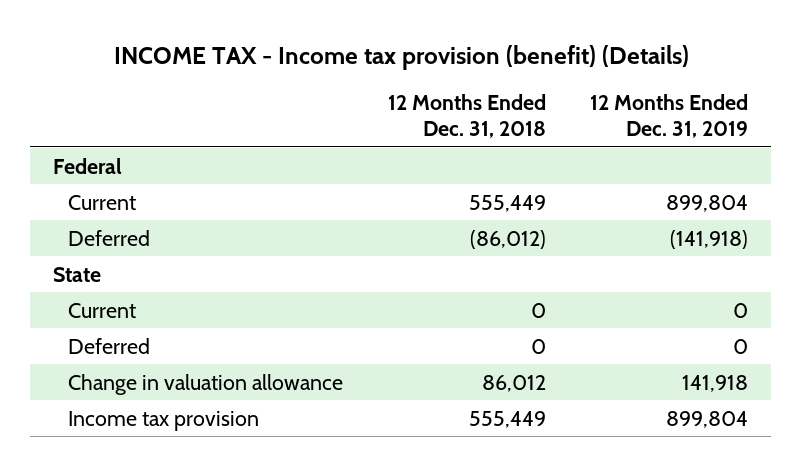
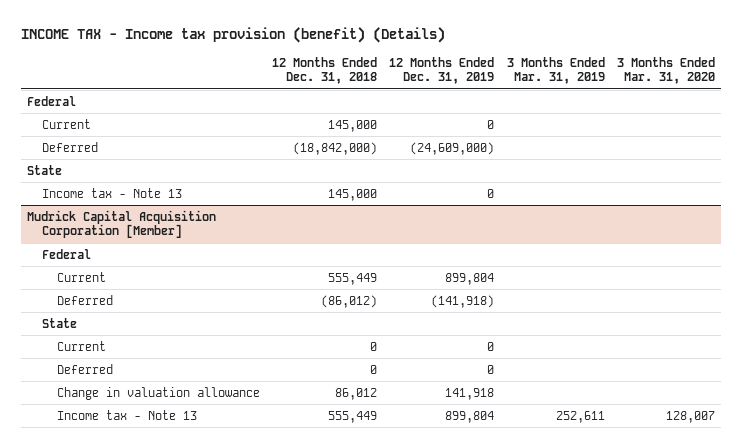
- | 12 Months Ended Dec. 31, 2018 | 12 Months Ended Dec. 31, 2019
+ | 12 Months Ended Dec. 31, 2018 | 12 Months Ended Dec. 31, 2019 | 3 Months Ended Mar. 31, 2019 | 3 Months Ended Mar. 31, 2020
+ Current | 145,000 | 0 | |
+ Deferred | (18,842,000) | (24,609,000) | |
+ State
+ Income tax - Note 13 | 145,000 | 0 | |
+ Mudrick Capital Acquisition Corporation [Member]
+ Federal
- Income tax provision | 555,449 | 899,804
+ Income tax - Note 13 | 555,449 | 899,804 | 252,611 | 128,007

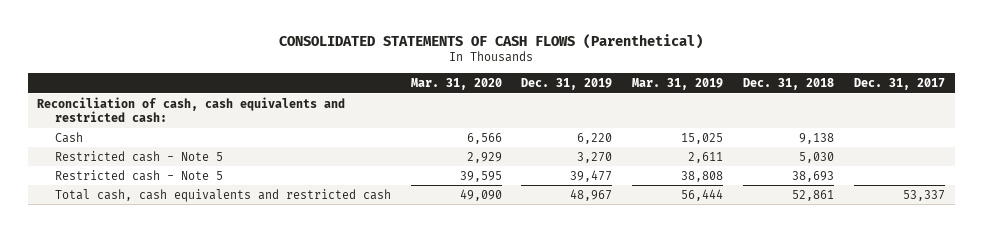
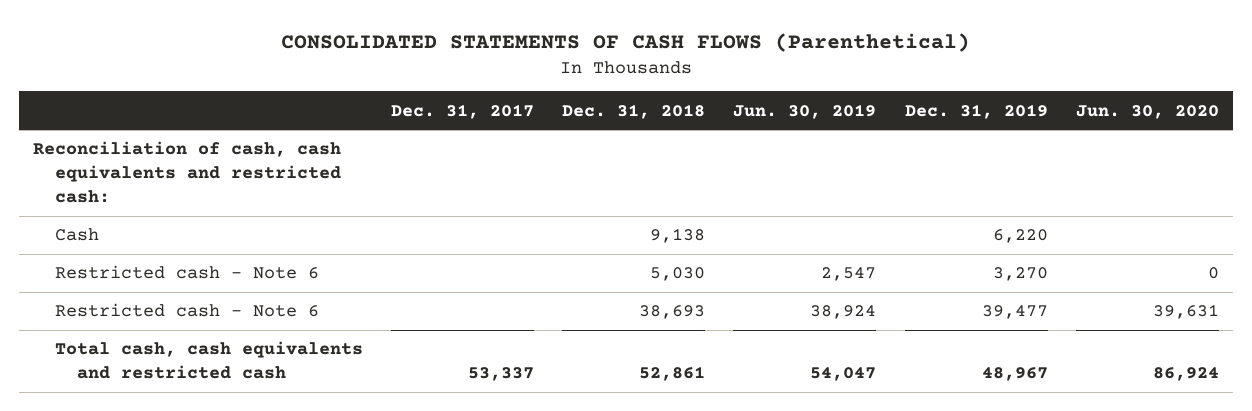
- | Mar. 31, 2020 | Dec. 31, 2019 | Mar. 31, 2019 | Dec. 31, 2018 | Dec. 31, 2017
+ | Dec. 31, 2017 | Dec. 31, 2018 | Jun. 30, 2019 | Dec. 31, 2019 | Jun. 30, 2020
- Restricted cash - Note 5 | 2,929 | 3,270 | 2,611 | 5,030 |
- Restricted cash - Note 5 | 39,595 | 39,477 | 38,808 | 38,693 |
+ Restricted cash - Note 6 | | 5,030 | 2,547 | 3,270 | 0
+ Restricted cash - Note 6 | | 38,693 | 38,924 | 39,477 | 39,631

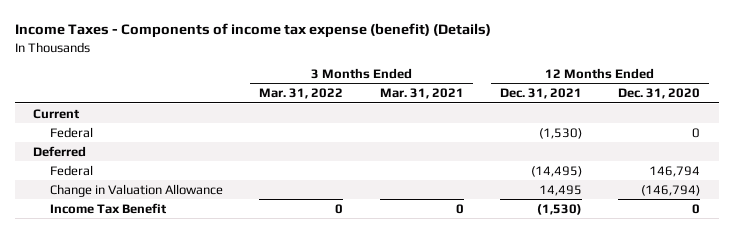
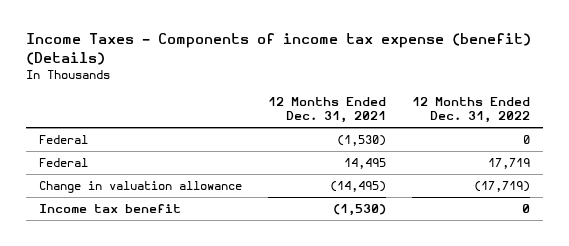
- | 3 Months Ended Mar. 31, 2022 | 3 Months Ended Mar. 31, 2021 | 12 Months Ended Dec. 31, 2021 | 12 Months Ended Dec. 31, 2020
+ | 12 Months Ended Dec. 31, 2021 | 12 Months Ended Dec. 31, 2022
- Current
- Deferred
- Federal | | | (14,495) | 146,794
- Change in Valuation Allowance | | | 14,495 | (146,794)
- Income Tax Benefit | 0 | 0 | (1,530) | 0
+ Federal | 14,495 | 17,719
+ Change in valuation allowance | (14,495) | (17,719)
+ Income tax benefit | (1,530) | 0

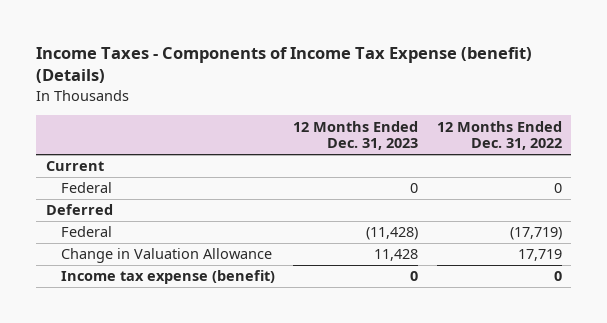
- Income Taxes - Components of income tax expense (benefit) (Details)
+ Income Taxes - Components of Income Tax Expense (benefit) (Details)
- | 12 Months Ended Dec. 31, 2021 | 12 Months Ended Dec. 31, 2022
+ | 12 Months Ended Dec. 31, 2023 | 12 Months Ended Dec. 31, 2022
+ Current
- Federal | 14,495 | 17,719
- Change in valuation allowance | (14,495) | (17,719)
- Income tax benefit | (1,530) | 0
+ Deferred
+ Federal | (11,428) | (17,719)
+ Change in Valuation Allowance | 11,428 | 17,719
+ Income tax expense (benefit) | 0 | 0

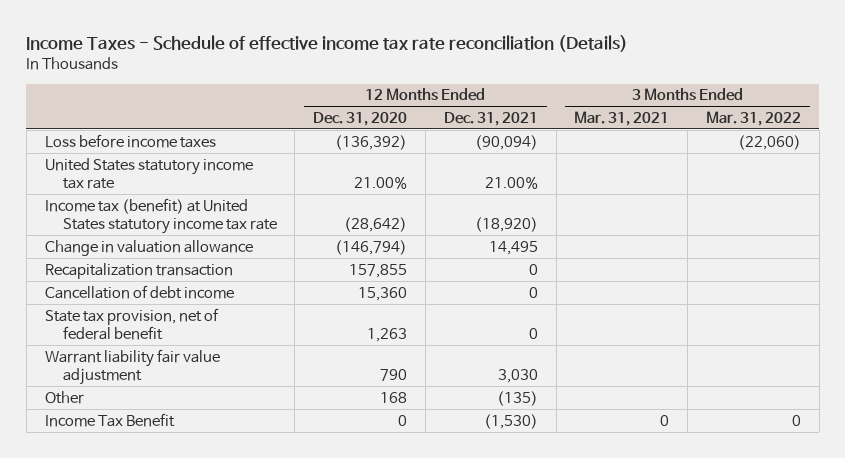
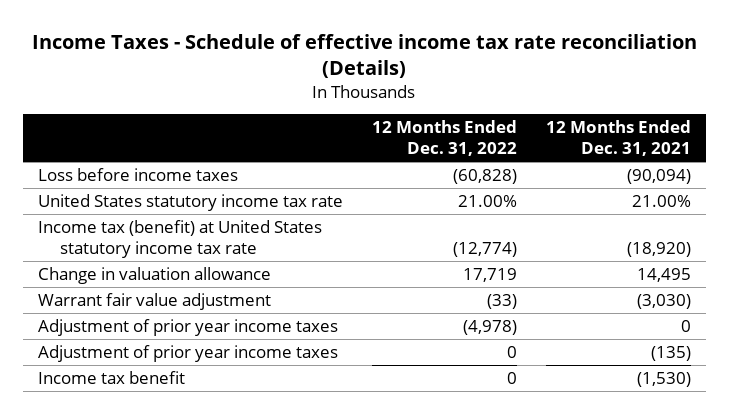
- | 12 Months Ended Dec. 31, 2020 | 12 Months Ended Dec. 31, 2021 | 3 Months Ended Mar. 31, 2021 | 3 Months Ended Mar. 31, 2022
+ | 12 Months Ended Dec. 31, 2022 | 12 Months Ended Dec. 31, 2021
- Recapitalization transaction | 157,855 | 0 | |
- Cancellation of debt income | 15,360 | 0 | |
- State tax provision, net of federal benefit | 1,263 | 0 | |
- Warrant liability fair value adjustment | 790 | 3,030 | |
- Other | 168 | (135) | |
- Income Tax Benefit | 0 | (1,530) | 0 | 0
+ Warrant fair value adjustment | (33) | (3,030)
+ Adjustment of prior year income taxes | (4,978) | 0
+ Adjustment of prior year income taxes | 0 | (135)
+ Income tax benefit | 0 | (1,530)

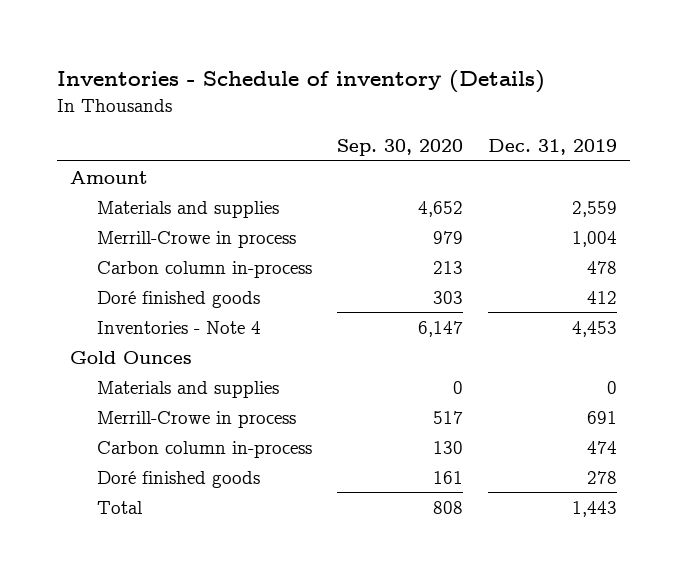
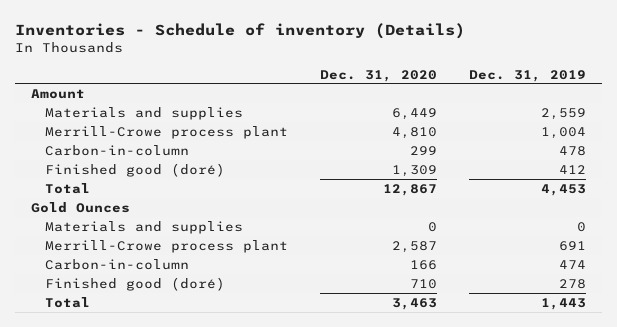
- | Sep. 30, 2020 | Dec. 31, 2019
+ | Dec. 31, 2020 | Dec. 31, 2019
- Merrill-Crowe in process | 979 | 1,004
- Carbon column in-process | 213 | 478
- Doré finished goods | 303 | 412
- Inventories - Note 4 | 6,147 | 4,453
+ Merrill-Crowe process plant | 4,810 | 1,004
+ Carbon-in-column | 299 | 478
+ Finished good (doré) | 1,309 | 412
+ Total | 12,867 | 4,453
- Merrill-Crowe in process | 517 | 691
- Carbon column in-process | 130 | 474
- Doré finished goods | 161 | 278
+ Merrill-Crowe process plant | 2,587 | 691
+ Carbon-in-column | 166 | 474
+ Finished good (doré) | 710 | 278

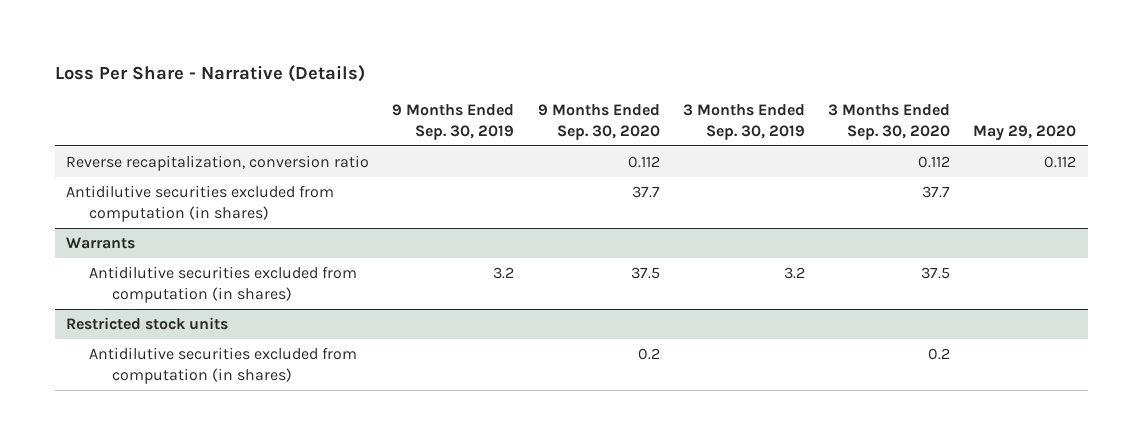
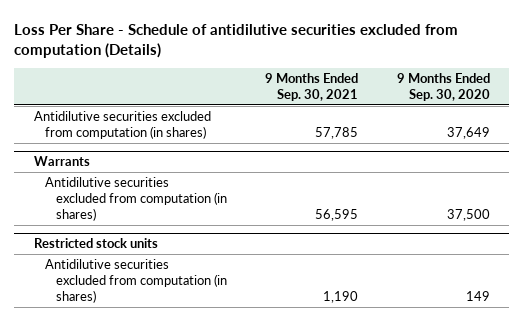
- Loss Per Share - Narrative (Details)
+ Loss Per Share - Schedule of antidilutive securities excluded from computation (Details)
- | 9 Months Ended Sep. 30, 2019 | 9 Months Ended Sep. 30, 2020 | 3 Months Ended Sep. 30, 2019 | 3 Months Ended Sep. 30, 2020 | May 29, 2020
+ | 9 Months Ended Sep. 30, 2021 | 9 Months Ended Sep. 30, 2020
- Reverse recapitalization, conversion ratio | | 0.112 | | 0.112 | 0.112
- Antidilutive securities excluded from computation (in shares) | | 37.7 | | 37.7 |
+ Antidilutive securities excluded from computation (in shares) | 57,785 | 37,649
@ Warrants
- Antidilutive securities excluded from computation (in shares) | 3.2 | 37.5 | 3.2 | 37.5 |
+ Antidilutive securities excluded from computation (in shares) | 56,595 | 37,500
@ Restricted stock units
- Antidilutive securities excluded from computation (in shares) | | 0.2 | | 0.2 |
+ Antidilutive securities excluded from computation (in shares) | 1,190 | 149

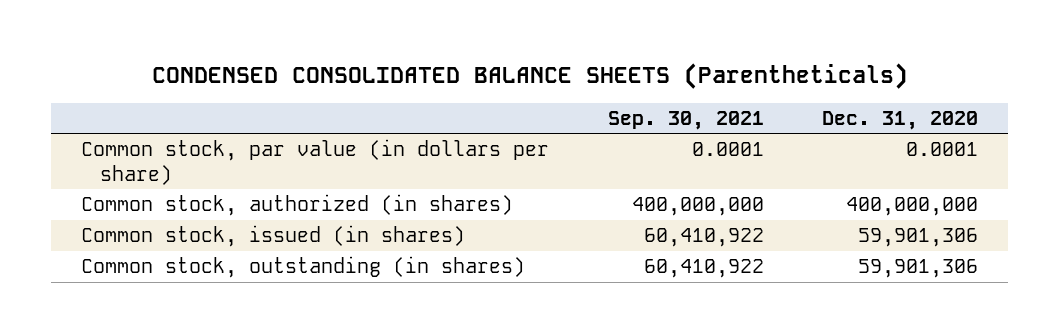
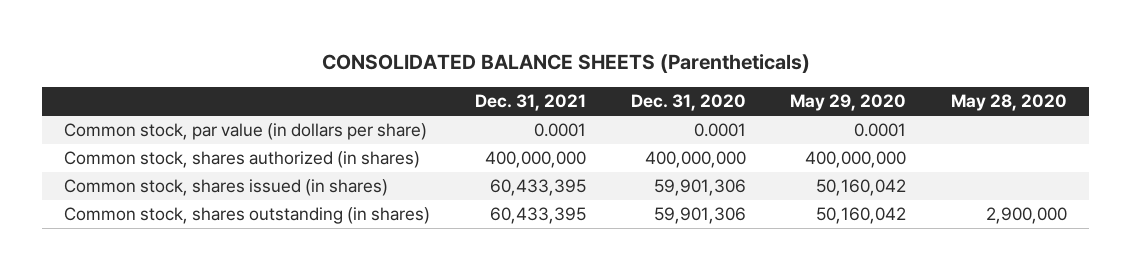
- CONDENSED CONSOLIDATED BALANCE SHEETS (Parentheticals)
+ CONSOLIDATED BALANCE SHEETS (Parentheticals)
- | Sep. 30, 2021 | Dec. 31, 2020
+ | Dec. 31, 2021 | Dec. 31, 2020 | May 29, 2020 | May 28, 2020
- Common stock, authorized (in shares) | 400,000,000 | 400,000,000
- Common stock, issued (in shares) | 60,410,922 | 59,901,306
- Common stock, outstanding (in shares) | 60,410,922 | 59,901,306
+ Common stock, shares authorized (in shares) | 400,000,000 | 400,000,000 | 400,000,000 |
+ Common stock, shares issued (in shares) | 60,433,395 | 59,901,306 | 50,160,042 |
+ Common stock, shares outstanding (in shares) | 60,433,395 | 59,901,306 | 50,160,042 | 2,900,000

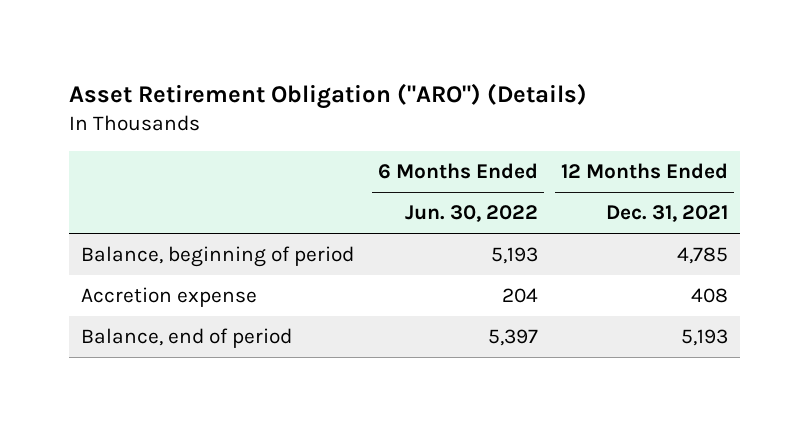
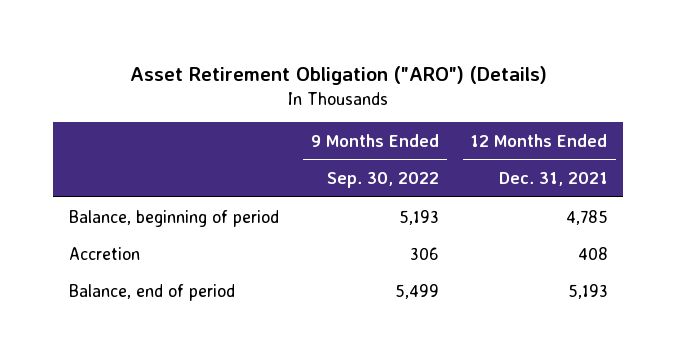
- | 6 Months Ended Jun. 30, 2022 | 12 Months Ended Dec. 31, 2021
+ | 9 Months Ended Sep. 30, 2022 | 12 Months Ended Dec. 31, 2021
- Accretion expense | 204 | 408
+ Accretion | 306 | 408

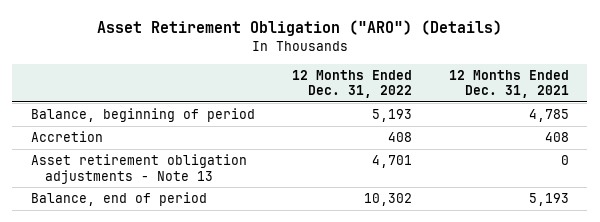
- | 9 Months Ended Sep. 30, 2022 | 12 Months Ended Dec. 31, 2021
+ | 12 Months Ended Dec. 31, 2022 | 12 Months Ended Dec. 31, 2021
+ Asset retirement obligation adjustments - Note 13 | 4,701 | 0

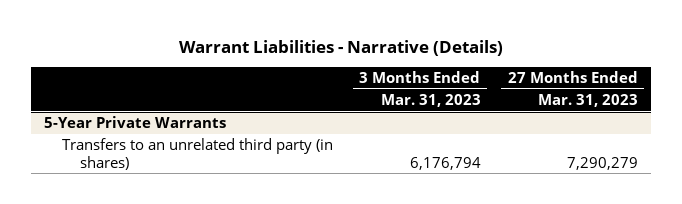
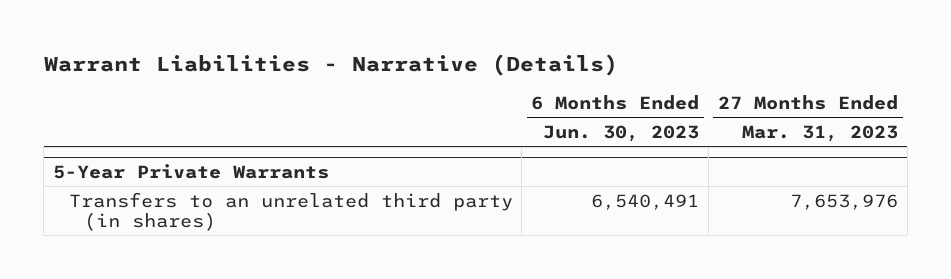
- | 3 Months Ended Mar. 31, 2023 | 27 Months Ended Mar. 31, 2023
+ | 6 Months Ended Jun. 30, 2023 | 27 Months Ended Mar. 31, 2023
@ 5-Year Private Warrants
- Transfers to an unrelated third party (in shares) | 6,176,794 | 7,290,279
+ Transfers to an unrelated third party (in shares) | 6,540,491 | 7,653,976

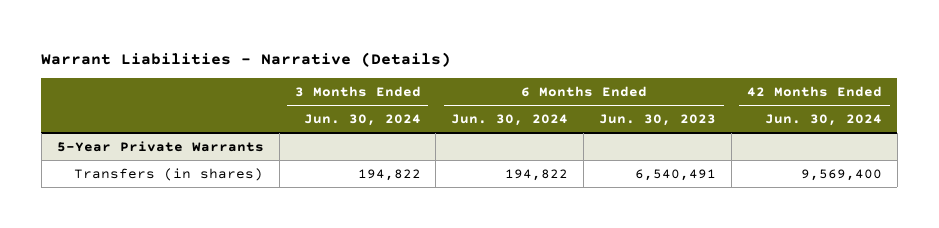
- | 6 Months Ended Jun. 30, 2023 | 27 Months Ended Mar. 31, 2023
+ | 3 Months Ended Jun. 30, 2024 | 6 Months Ended Jun. 30, 2024 | 6 Months Ended Jun. 30, 2023 | 42 Months Ended Jun. 30, 2024
@ 5-Year Private Warrants
- Transfers to an unrelated third party (in shares) | 6,540,491 | 7,653,976
+ Transfers (in shares) | 194,822 | 194,822 | 6,540,491 | 9,569,400

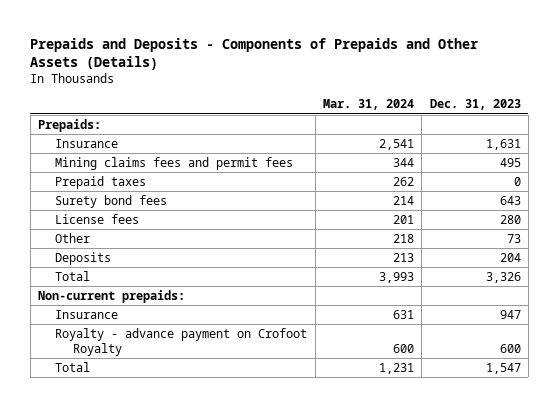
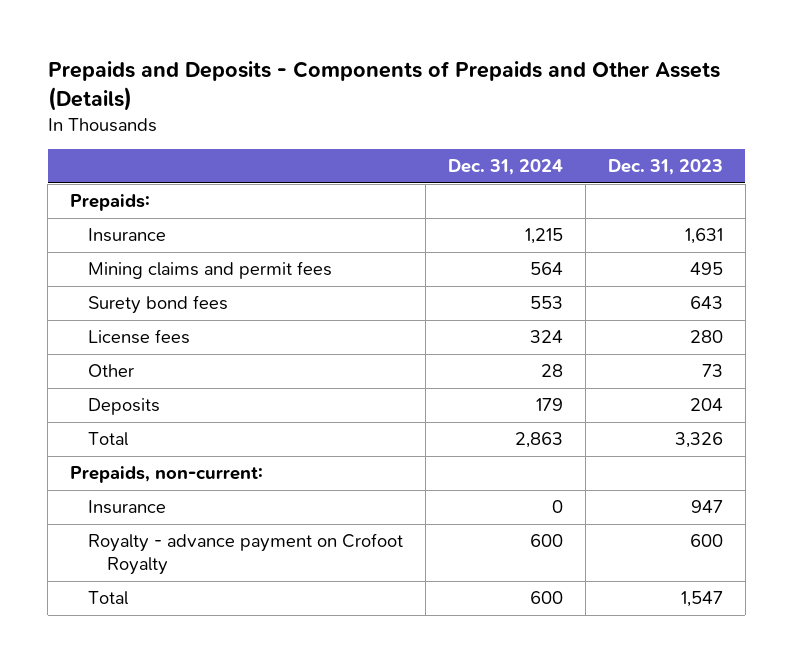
- | Mar. 31, 2024 | Dec. 31, 2023
+ | Dec. 31, 2024 | Dec. 31, 2023
- Mining claims fees and permit fees | 344 | 495
- Prepaid taxes | 262 | 0
+ Mining claims and permit fees | 564 | 495
- Non-current prepaids:
+ Prepaids, non-current:

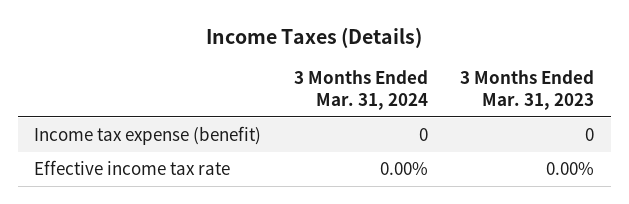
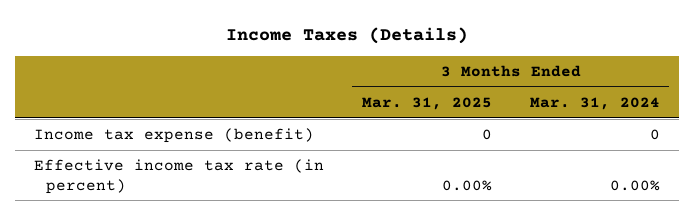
- | 3 Months Ended Mar. 31, 2024 | 3 Months Ended Mar. 31, 2023
+ | 3 Months Ended Mar. 31, 2025 | 3 Months Ended Mar. 31, 2024
- Effective income tax rate | 0.00% | 0.00%
+ Effective income tax rate (in percent) | 0.00% | 0.00%

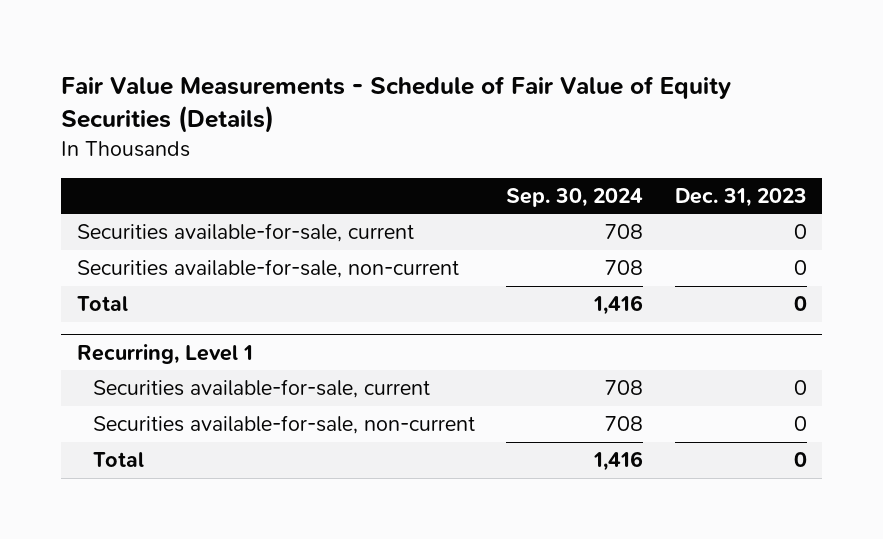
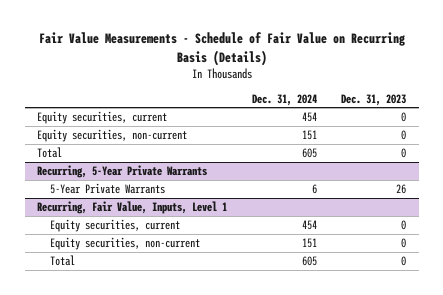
- Fair Value Measurements - Schedule of Fair Value of Equity Securities (Details)
+ Fair Value Measurements - Schedule of Fair Value on Recurring Basis (Details)
- | Sep. 30, 2024 | Dec. 31, 2023
+ | Dec. 31, 2024 | Dec. 31, 2023
- Securities available-for-sale, current | 708 | 0
- Securities available-for-sale, non-current | 708 | 0
+ Equity securities, current | 454 | 0
+ Equity securities, non-current | 151 | 0
- Recurring, Level 1
- Securities available-for-sale, current | 708 | 0
- Securities available-for-sale, non-current | 708 | 0
+ Recurring, 5-Year Private Warrants
+ 5-Year Private Warrants | 6 | 26
+ Recurring, Fair Value, Inputs, Level 1
+ Equity securities, current | 454 | 0
+ Equity securities, non-current | 151 | 0

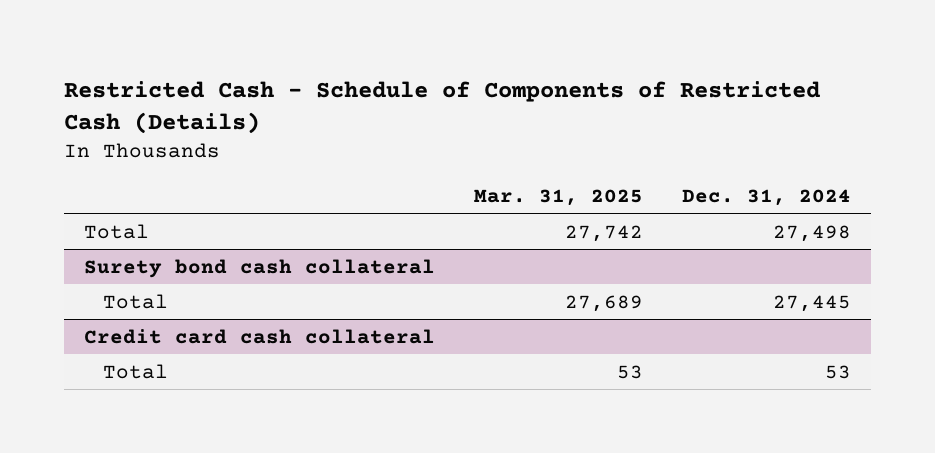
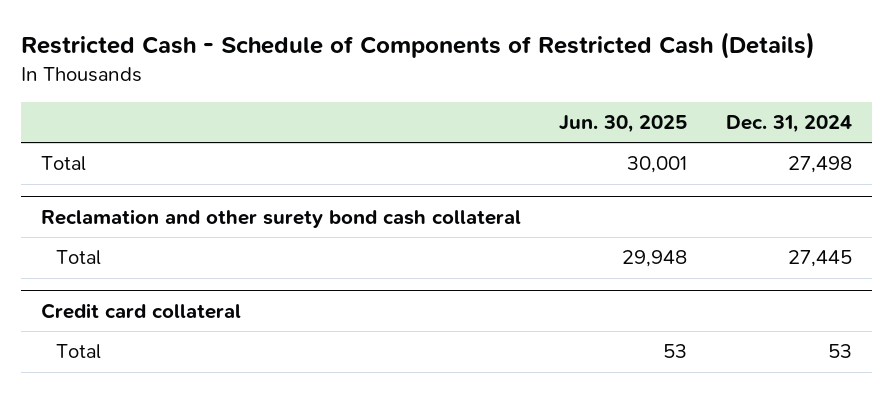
- | Mar. 31, 2025 | Dec. 31, 2024
+ | Jun. 30, 2025 | Dec. 31, 2024
- Surety bond cash collateral
+ Reclamation and other surety bond cash collateral
- Credit card cash collateral
+ Credit card collateral

